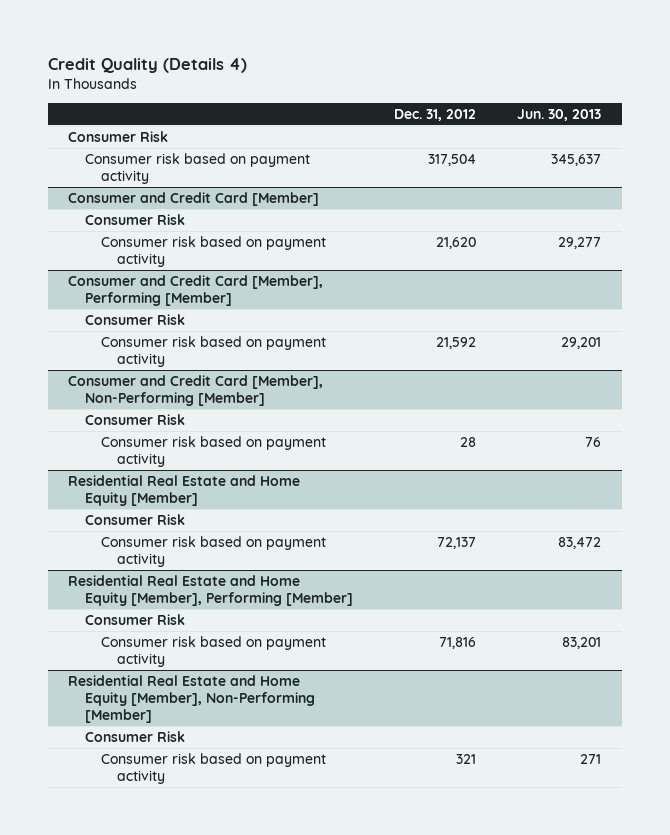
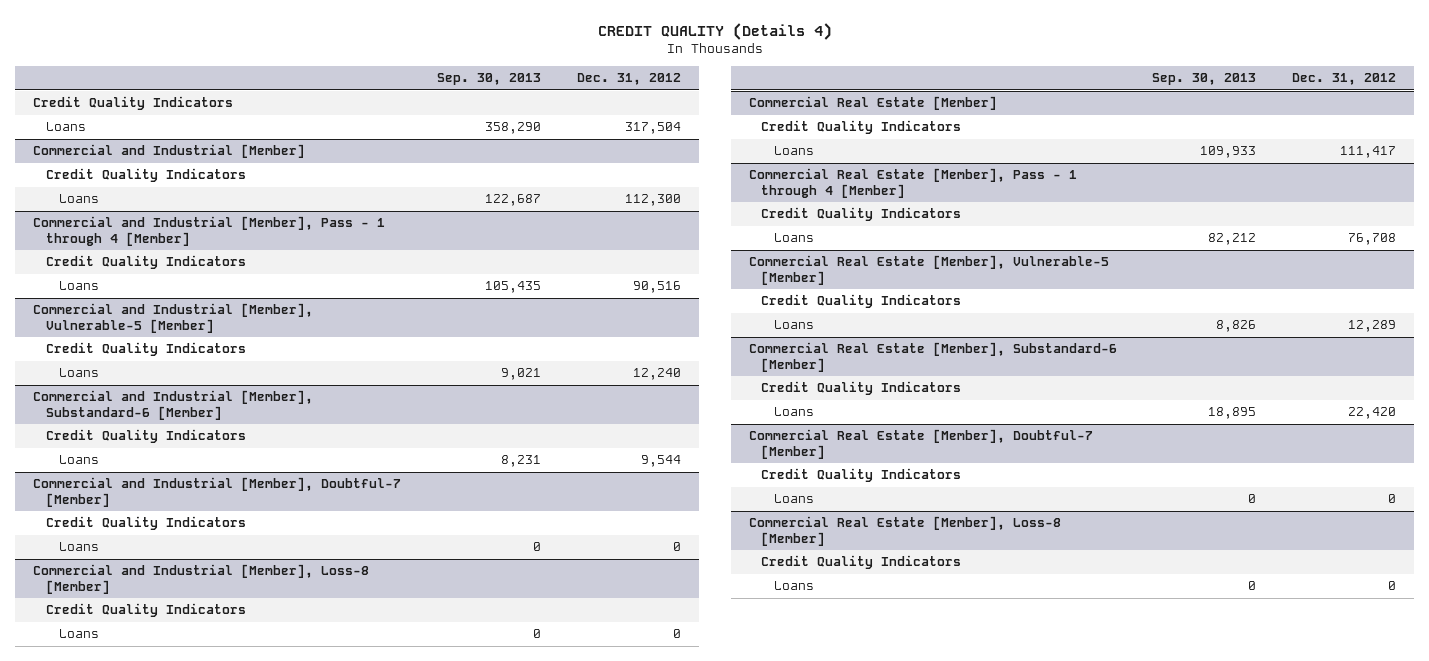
- Credit Quality (Details 4)
+ CREDIT QUALITY (Details 4)
- | Dec. 31, 2012 | Jun. 30, 2013
+ | Sep. 30, 2013 | Dec. 31, 2012
- Consumer Risk
- Consumer risk based on payment activity | 317,504 | 345,637
- Consumer and Credit Card [Member]
- Consumer Risk
- Consumer risk based on payment activity | 21,620 | 29,277
- Consumer and Credit Card [Member], Performing [Member]
- Consumer Risk
- Consumer risk based on payment activity | 21,592 | 29,201
- Consumer and Credit Card [Member], Non-Performing [Member]
- Consumer Risk
- Consumer risk based on payment activity | 28 | 76
- Residential Real Estate and Home Equity [Member]
- Consumer Risk
- Consumer risk based on payment activity | 72,137 | 83,472
- Residential Real Estate and Home Equity [Member], Performing [Member]
- Consumer Risk
- Consumer risk based on payment activity | 71,816 | 83,201
- Residential Real Estate and Home Equity [Member], Non-Performing [Member]
- Consumer Risk
- Consumer risk based on payment activity | 321 | 271
+ Credit Quality Indicators
+ Loans | 358,290 | 317,504
+ Commercial and Industrial [Member]
+ Credit Quality Indicators
+ Loans | 122,687 | 112,300
+ Commercial and Industrial [Member], Pass - 1 through 4 [Member]
+ Credit Quality Indicators
+ Loans | 105,435 | 90,516
+ Commercial and Industrial [Member], Vulnerable-5 [Member]
+ Credit Quality Indicators
+ Loans | 9,021 | 12,240
+ Commercial and Industrial [Member], Substandard-6 [Member]
+ Credit Quality Indicators
+ Loans | 8,231 | 9,544
+ Commercial and Industrial [Member], Doubtful-7 [Member]
+ Credit Quality Indicators
+ Loans | 0 | 0
+ Commercial and Industrial [Member], Loss-8 [Member]
+ Credit Quality Indicators
+ Loans | 0 | 0
+ Commercial Real Estate [Member]
+ Credit Quality Indicators
+ Loans | 109,933 | 111,417
+ Commercial Real Estate [Member], Pass - 1 through 4 [Member]
+ Credit Quality Indicators
+ Loans | 82,212 | 76,708
+ Commercial Real Estate [Member], Vulnerable-5 [Member]
+ Credit Quality Indicators
+ Loans | 8,826 | 12,289
+ Commercial Real Estate [Member], Substandard-6 [Member]
+ Credit Quality Indicators
+ Loans | 18,895 | 22,420
+ Commercial Real Estate [Member], Doubtful-7 [Member]
+ Credit Quality Indicators
+ Loans | 0 | 0
+ Commercial Real Estate [Member], Loss-8 [Member]
+ Credit Quality Indicators
+ Loans | 0 | 0

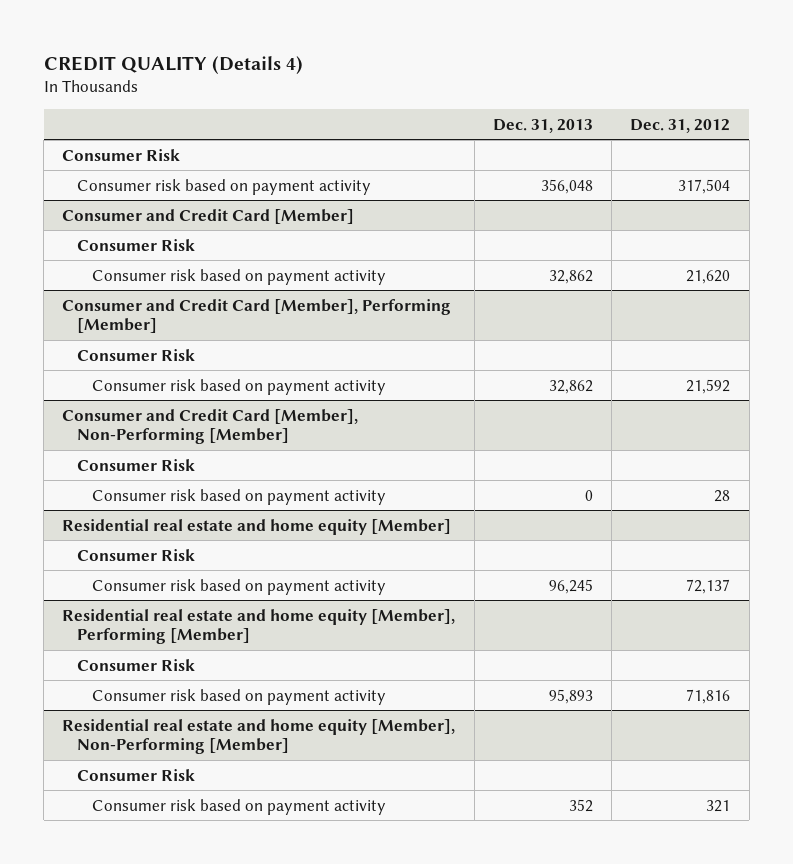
- | Sep. 30, 2013 | Dec. 31, 2012
+ | Dec. 31, 2013 | Dec. 31, 2012
- Credit Quality Indicators
- Loans | 358,290 | 317,504
- Commercial and Industrial [Member]
- Credit Quality Indicators
- Loans | 122,687 | 112,300
- Commercial and Industrial [Member], Pass - 1 through 4 [Member]
- Credit Quality Indicators
- Loans | 105,435 | 90,516
- Commercial and Industrial [Member], Vulnerable-5 [Member]
- Credit Quality Indicators
- Loans | 9,021 | 12,240
- Commercial and Industrial [Member], Substandard-6 [Member]
- Credit Quality Indicators
- Loans | 8,231 | 9,544
- Commercial and Industrial [Member], Doubtful-7 [Member]
- Credit Quality Indicators
- Loans | 0 | 0
- Commercial and Industrial [Member], Loss-8 [Member]
- Credit Quality Indicators
- Loans | 0 | 0
- Commercial Real Estate [Member]
- Credit Quality Indicators
- Loans | 109,933 | 111,417
- Commercial Real Estate [Member], Pass - 1 through 4 [Member]
- Credit Quality Indicators
- Loans | 82,212 | 76,708
- Commercial Real Estate [Member], Vulnerable-5 [Member]
- Credit Quality Indicators
- Loans | 8,826 | 12,289
- Commercial Real Estate [Member], Substandard-6 [Member]
- Credit Quality Indicators
- Loans | 18,895 | 22,420
- Commercial Real Estate [Member], Doubtful-7 [Member]
- Credit Quality Indicators
- Loans | 0 | 0
- Commercial Real Estate [Member], Loss-8 [Member]
- Credit Quality Indicators
- Loans | 0 | 0
+ Consumer Risk
+ Consumer risk based on payment activity | 356,048 | 317,504
+ Consumer and Credit Card [Member]
+ Consumer Risk
+ Consumer risk based on payment activity | 32,862 | 21,620
+ Consumer and Credit Card [Member], Performing [Member]
+ Consumer Risk
+ Consumer risk based on payment activity | 32,862 | 21,592
+ Consumer and Credit Card [Member], Non-Performing [Member]
+ Consumer Risk
+ Consumer risk based on payment activity | 0 | 28
+ Residential real estate and home equity [Member]
+ Consumer Risk
+ Consumer risk based on payment activity | 96,245 | 72,137
+ Residential real estate and home equity [Member], Performing [Member]
+ Consumer Risk
+ Consumer risk based on payment activity | 95,893 | 71,816
+ Residential real estate and home equity [Member], Non-Performing [Member]
+ Consumer Risk
+ Consumer risk based on payment activity | 352 | 321

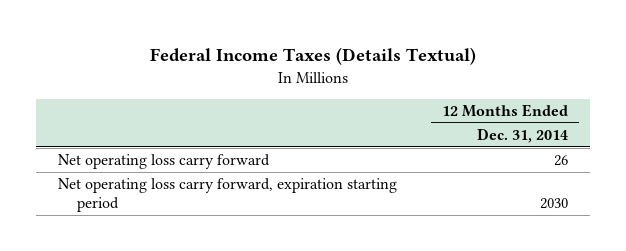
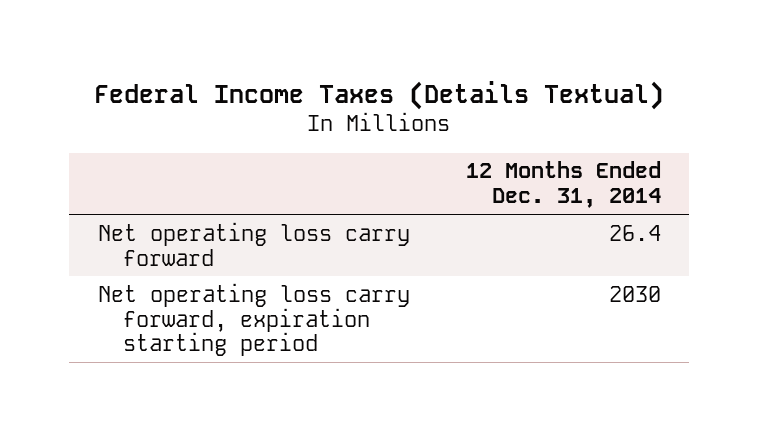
- Net operating loss carry forward | 26
+ Net operating loss carry forward | 26.4

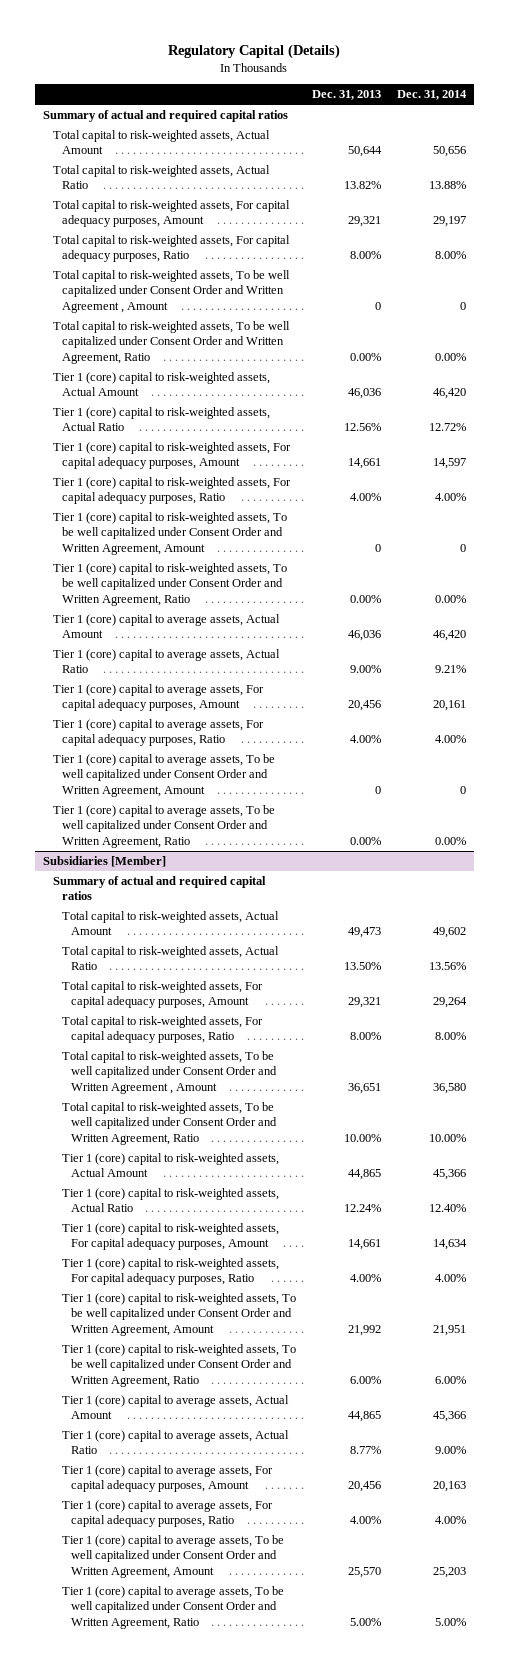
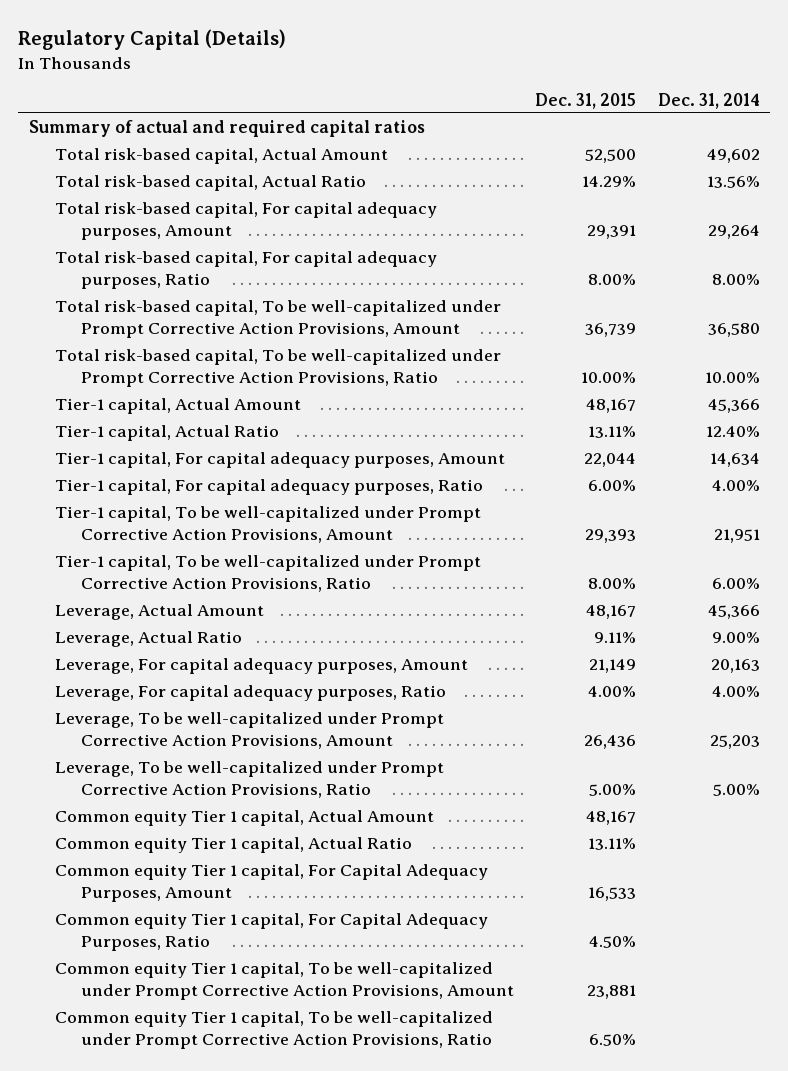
- | Dec. 31, 2013 | Dec. 31, 2014
+ | Dec. 31, 2015 | Dec. 31, 2014
- Total capital to risk-weighted assets, Actual Amount | 50,644 | 50,656
- Total capital to risk-weighted assets, Actual Ratio | 13.82% | 13.88%
- Total capital to risk-weighted assets, For capital adequacy purposes, Amount | 29,321 | 29,197
- Total capital to risk-weighted assets, For capital adequacy purposes, Ratio | 8.00% | 8.00%
- Total capital to risk-weighted assets, To be well capitalized under Consent Order and Written Agreement , Amount | 0 | 0
- Total capital to risk-weighted assets, To be well capitalized under Consent Order and Written Agreement, Ratio | 0.00% | 0.00%
- Tier 1 (core) capital to risk-weighted assets, Actual Amount | 46,036 | 46,420
- Tier 1 (core) capital to risk-weighted assets, Actual Ratio | 12.56% | 12.72%
- Tier 1 (core) capital to risk-weighted assets, For capital adequacy purposes, Amount | 14,661 | 14,597
- Tier 1 (core) capital to risk-weighted assets, For capital adequacy purposes, Ratio | 4.00% | 4.00%
- Tier 1 (core) capital to risk-weighted assets, To be well capitalized under Consent Order and Written Agreement, Amount | 0 | 0
- Tier 1 (core) capital to risk-weighted assets, To be well capitalized under Consent Order and Written Agreement, Ratio | 0.00% | 0.00%
- Tier 1 (core) capital to average assets, Actual Amount | 46,036 | 46,420
- Tier 1 (core) capital to average assets, Actual Ratio | 9.00% | 9.21%
- Tier 1 (core) capital to average assets, For capital adequacy purposes, Amount | 20,456 | 20,161
- Tier 1 (core) capital to average assets, For capital adequacy purposes, Ratio | 4.00% | 4.00%
- Tier 1 (core) capital to average assets, To be well capitalized under Consent Order and Written Agreement, Amount | 0 | 0
- Tier 1 (core) capital to average assets, To be well capitalized under Consent Order and Written Agreement, Ratio | 0.00% | 0.00%
- Subsidiaries [Member]
- Summary of actual and required capital ratios
- Total capital to risk-weighted assets, Actual Amount | 49,473 | 49,602
- Total capital to risk-weighted assets, Actual Ratio | 13.50% | 13.56%
- Total capital to risk-weighted assets, For capital adequacy purposes, Amount | 29,321 | 29,264
- Total capital to risk-weighted assets, For capital adequacy purposes, Ratio | 8.00% | 8.00%
- Total capital to risk-weighted assets, To be well capitalized under Consent Order and Written Agreement , Amount | 36,651 | 36,580
- Total capital to risk-weighted assets, To be well capitalized under Consent Order and Written Agreement, Ratio | 10.00% | 10.00%
- Tier 1 (core) capital to risk-weighted assets, Actual Amount | 44,865 | 45,366
- Tier 1 (core) capital to risk-weighted assets, Actual Ratio | 12.24% | 12.40%
- Tier 1 (core) capital to risk-weighted assets, For capital adequacy purposes, Amount | 14,661 | 14,634
- Tier 1 (core) capital to risk-weighted assets, For capital adequacy purposes, Ratio | 4.00% | 4.00%
- Tier 1 (core) capital to risk-weighted assets, To be well capitalized under Consent Order and Written Agreement, Amount | 21,992 | 21,951
- Tier 1 (core) capital to risk-weighted assets, To be well capitalized under Consent Order and Written Agreement, Ratio | 6.00% | 6.00%
- Tier 1 (core) capital to average assets, Actual Amount | 44,865 | 45,366
- Tier 1 (core) capital to average assets, Actual Ratio | 8.77% | 9.00%
- Tier 1 (core) capital to average assets, For capital adequacy purposes, Amount | 20,456 | 20,163
- Tier 1 (core) capital to average assets, For capital adequacy purposes, Ratio | 4.00% | 4.00%
- Tier 1 (core) capital to average assets, To be well capitalized under Consent Order and Written Agreement, Amount | 25,570 | 25,203
- Tier 1 (core) capital to average assets, To be well capitalized under Consent Order and Written Agreement, Ratio | 5.00% | 5.00%
+ Total risk-based capital, Actual Amount | 52,500 | 49,602
+ Total risk-based capital, Actual Ratio | 14.29% | 13.56%
+ Total risk-based capital, For capital adequacy purposes, Amount | 29,391 | 29,264
+ Total risk-based capital, For capital adequacy purposes, Ratio | 8.00% | 8.00%
+ Total risk-based capital, To be well-capitalized under Prompt Corrective Action Provisions, Amount | 36,739 | 36,580
+ Total risk-based capital, To be well-capitalized under Prompt Corrective Action Provisions, Ratio | 10.00% | 10.00%
+ Tier-1 capital, Actual Amount | 48,167 | 45,366
+ Tier-1 capital, Actual Ratio | 13.11% | 12.40%
+ Tier-1 capital, For capital adequacy purposes, Amount | 22,044 | 14,634
+ Tier-1 capital, For capital adequacy purposes, Ratio | 6.00% | 4.00%
+ Tier-1 capital, To be well-capitalized under Prompt Corrective Action Provisions, Amount | 29,393 | 21,951
+ Tier-1 capital, To be well-capitalized under Prompt Corrective Action Provisions, Ratio | 8.00% | 6.00%
+ Leverage, Actual Amount | 48,167 | 45,366
+ Leverage, Actual Ratio | 9.11% | 9.00%
+ Leverage, For capital adequacy purposes, Amount | 21,149 | 20,163
+ Leverage, For capital adequacy purposes, Ratio | 4.00% | 4.00%
+ Leverage, To be well-capitalized under Prompt Corrective Action Provisions, Amount | 26,436 | 25,203
+ Leverage, To be well-capitalized under Prompt Corrective Action Provisions, Ratio | 5.00% | 5.00%
+ Common equity Tier 1 capital, Actual Amount | 48,167 |
+ Common equity Tier 1 capital, Actual Ratio | 13.11% |
+ Common equity Tier 1 capital, For Capital Adequacy Purposes, Amount | 16,533 |
+ Common equity Tier 1 capital, For Capital Adequacy Purposes, Ratio | 4.50% |
+ Common equity Tier 1 capital, To be well-capitalized under Prompt Corrective Action Provisions, Amount | 23,881 |
+ Common equity Tier 1 capital, To be well-capitalized under Prompt Corrective Action Provisions, Ratio | 6.50% |

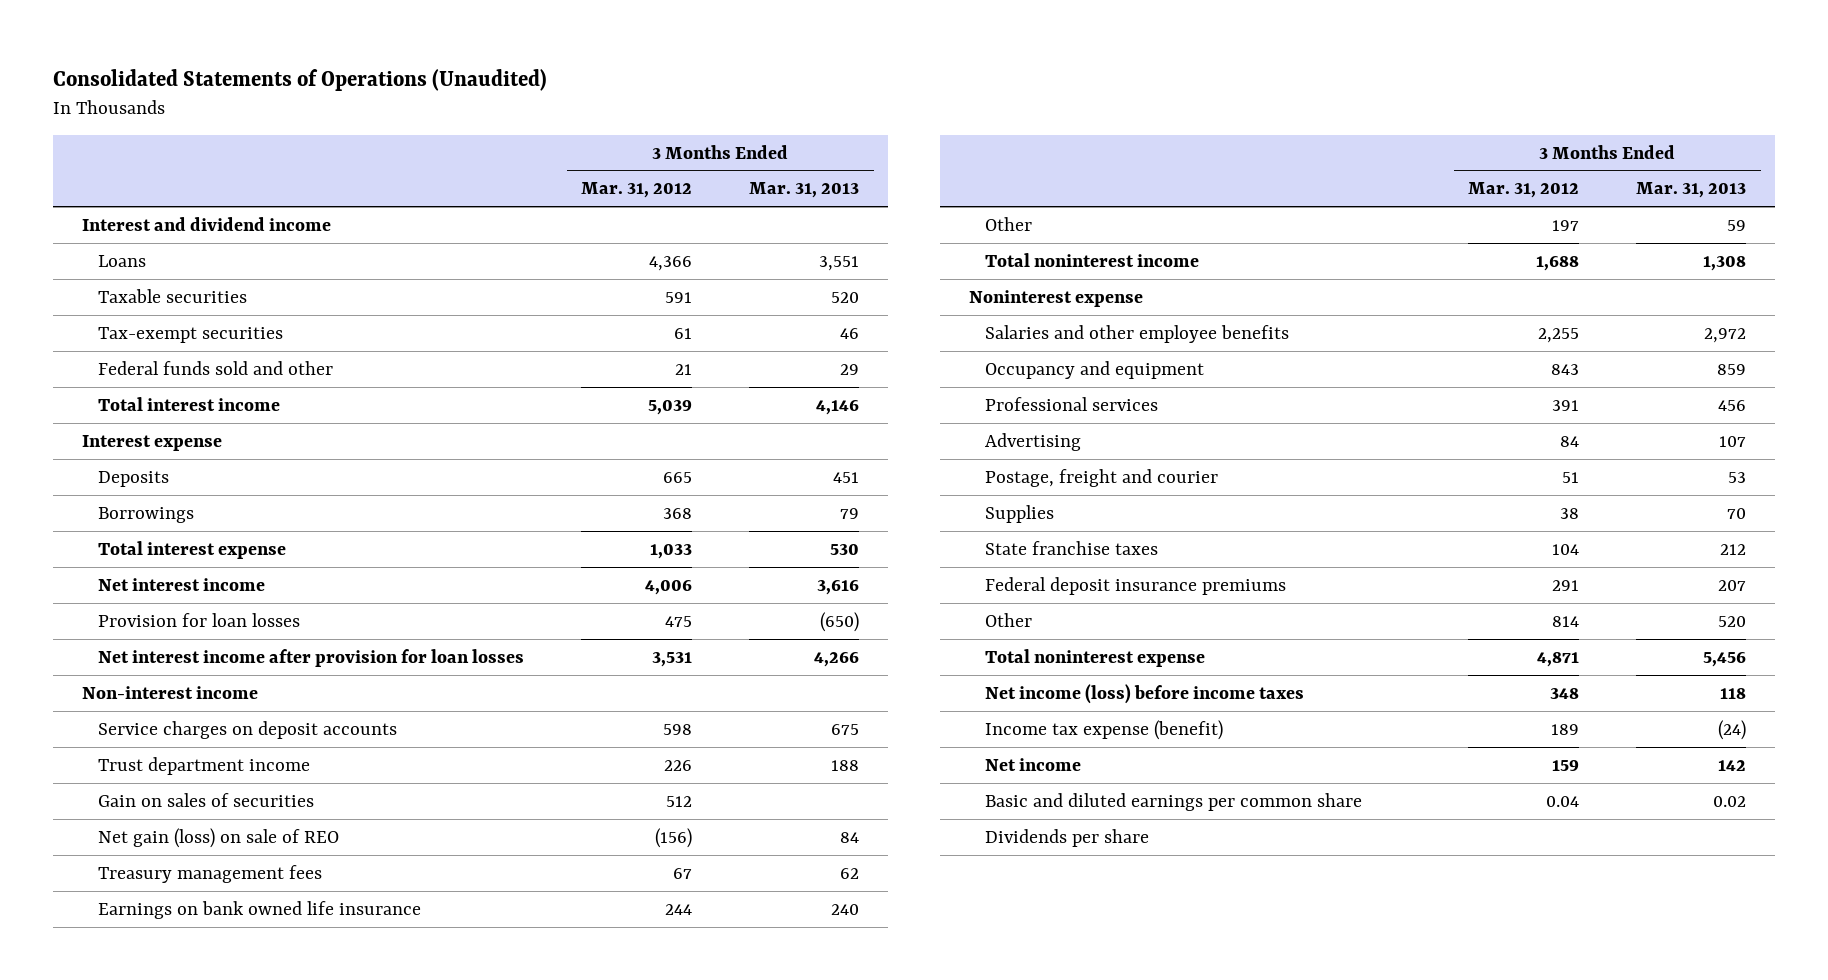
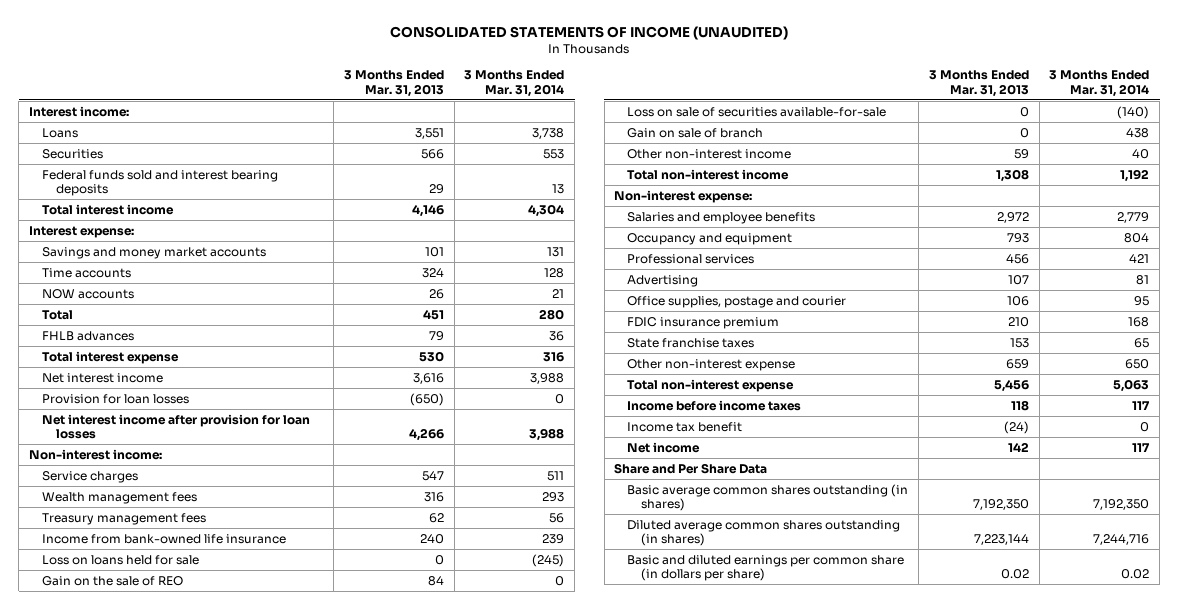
- Consolidated Statements of Operations (Unaudited)
+ CONSOLIDATED STATEMENTS OF INCOME (UNAUDITED)
- | 3 Months Ended Mar. 31, 2012 | 3 Months Ended Mar. 31, 2013
+ | 3 Months Ended Mar. 31, 2013 | 3 Months Ended Mar. 31, 2014
- Interest and dividend income
+ Interest income:
- Taxable securities | 591 | 520
- Tax-exempt securities | 61 | 46
- Federal funds sold and other | 21 | 29
+ Securities | 566 | 553
+ Federal funds sold and interest bearing deposits | 29 | 13
- Interest expense
- Deposits | 665 | 451
- Borrowings | 368 | 79
+ Interest expense:
+ Savings and money market accounts | 101 | 131
+ Time accounts | 324 | 128
+ NOW accounts | 26 | 21
+ Total | 451 | 280
+ FHLB advances | 79 | 36
- Non-interest income
- Service charges on deposit accounts | 598 | 675
- Trust department income | 226 | 188
- Gain on sales of securities | 512 |
- Net gain (loss) on sale of REO | (156) | 84
+ Non-interest income:
+ Service charges | 547 | 511
+ Wealth management fees | 316 | 293
- Earnings on bank owned life insurance | 244 | 240
- Other | 197 | 59
- Total noninterest income | 1,688 | 1,308
- Noninterest expense
- Salaries and other employee benefits | 2,255 | 2,972
- Occupancy and equipment | 843 | 859
+ Income from bank-owned life insurance | 240 | 239
+ Loss on loans held for sale | 0 | (245)
+ Gain on the sale of REO | 84 | 0
+ Loss on sale of securities available-for-sale | 0 | (140)
+ Gain on sale of branch | 0 | 438
+ Other non-interest income | 59 | 40
+ Total non-interest income | 1,308 | 1,192
+ Non-interest expense:
+ Salaries and employee benefits | 2,972 | 2,779
+ Occupancy and equipment | 793 | 804
- Postage, freight and courier | 51 | 53
- Supplies | 38 | 70
- State franchise taxes | 104 | 212
- Federal deposit insurance premiums | 291 | 207
- Other | 814 | 520
- Total noninterest expense | 4,871 | 5,456
- Net income (loss) before income taxes | 348 | 118
- Income tax expense (benefit) | 189 | (24)
+ Office supplies, postage and courier | 106 | 95
+ FDIC insurance premium | 210 | 168
+ State franchise taxes | 153 | 65
+ Other non-interest expense | 659 | 650
+ Total non-interest expense | 5,456 | 5,063
+ Income before income taxes | 118 | 117
+ Income tax benefit | (24) | 0
- Basic and diluted earnings per common share | 0.04 | 0.02
- Dividends per share
+ Share and Per Share Data
+ Basic average common shares outstanding (in shares) | 7,192,350 | 7,192,350
+ Diluted average common shares outstanding (in shares) | 7,223,144 | 7,244,716
+ Basic and diluted earnings per common share (in dollars per share) | 0.02 | 0.02

